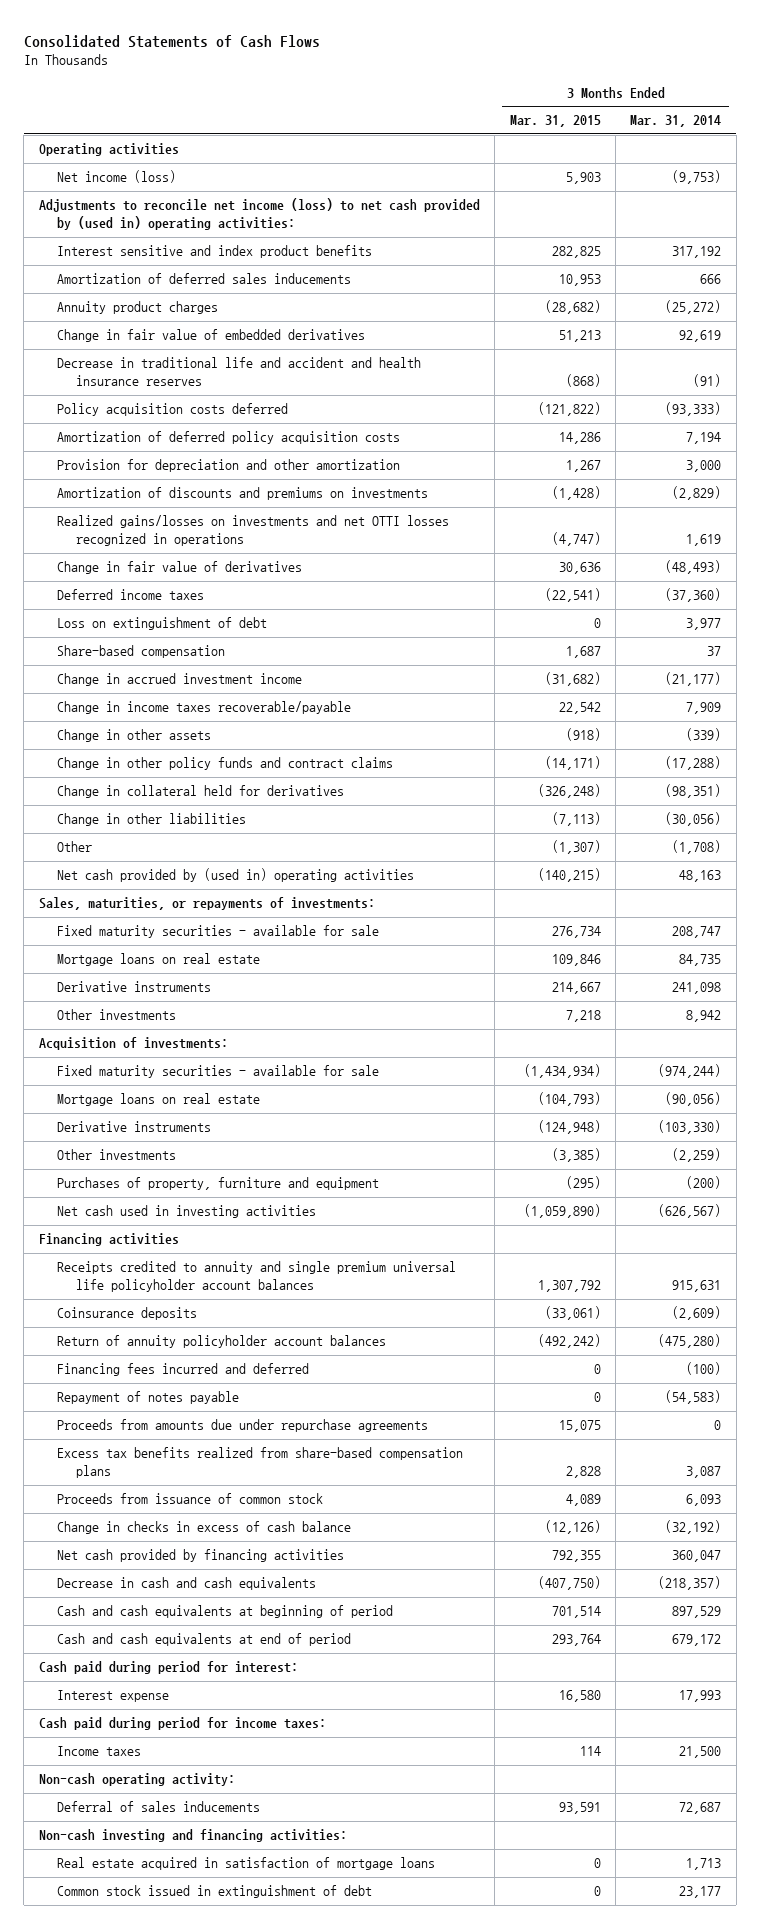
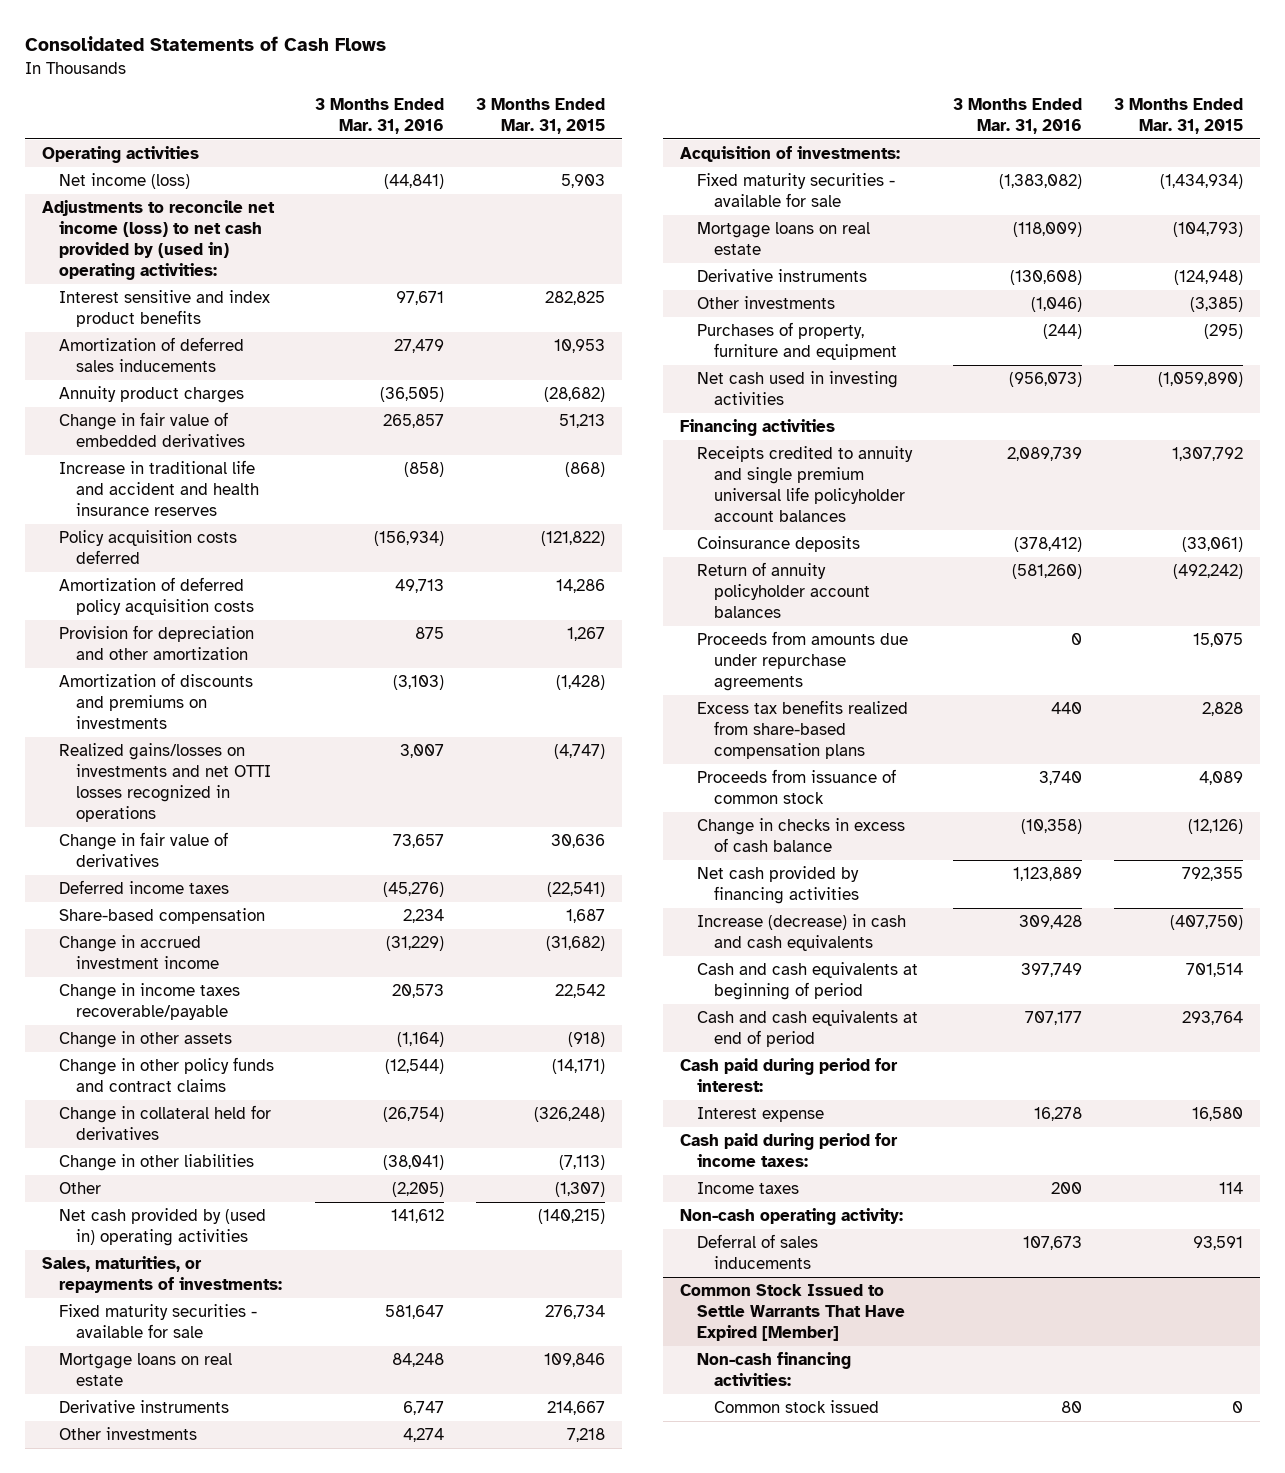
- | 3 Months Ended Mar. 31, 2015 | 3 Months Ended Mar. 31, 2014
+ | 3 Months Ended Mar. 31, 2016 | 3 Months Ended Mar. 31, 2015
- Decrease in traditional life and accident and health insurance reserves | (868) | (91)
+ Increase in traditional life and accident and health insurance reserves | (858) | (868)
- Loss on extinguishment of debt | 0 | 3,977
- Financing fees incurred and deferred | 0 | (100)
- Repayment of notes payable | 0 | (54,583)
- Decrease in cash and cash equivalents | (407,750) | (218,357)
+ Increase (decrease) in cash and cash equivalents | 309,428 | (407,750)
- Non-cash investing and financing activities:
- Real estate acquired in satisfaction of mortgage loans | 0 | 1,713
- Common stock issued in extinguishment of debt | 0 | 23,177
+ Common Stock Issued to Settle Warrants That Have Expired [Member]
+ Non-cash financing activities:
+ Common stock issued | 80 | 0

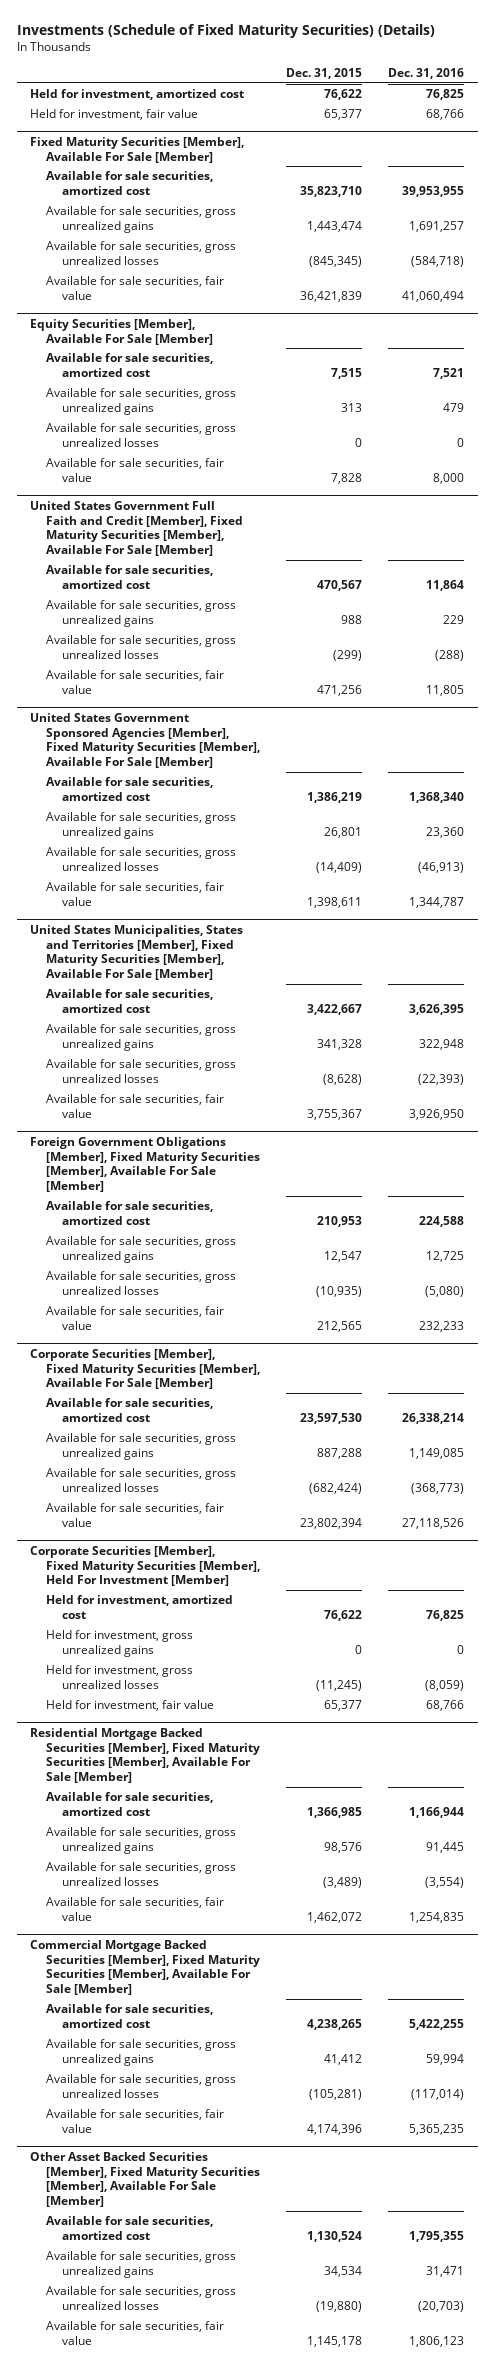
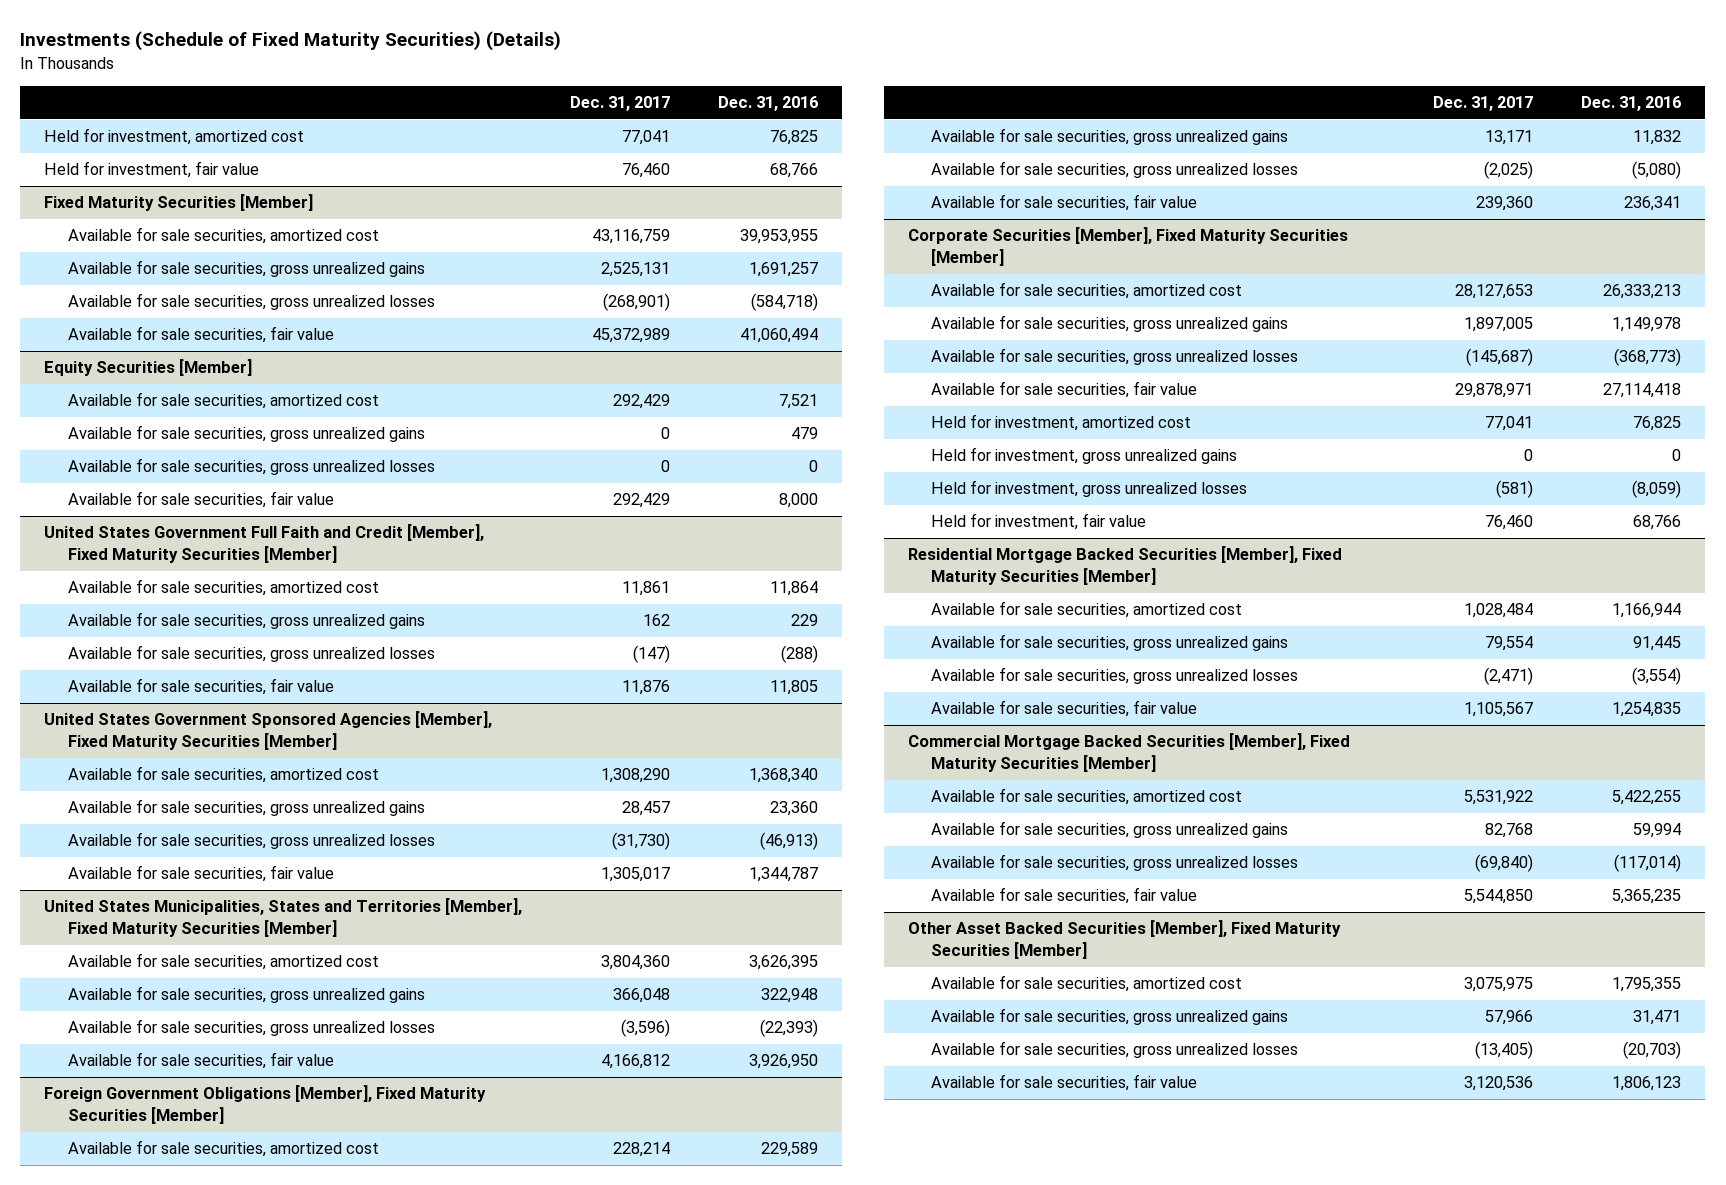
- | Dec. 31, 2015 | Dec. 31, 2016
+ | Dec. 31, 2017 | Dec. 31, 2016
- Fixed Maturity Securities [Member], Available For Sale [Member]
+ Fixed Maturity Securities [Member]
- Equity Securities [Member], Available For Sale [Member]
+ Equity Securities [Member]
- United States Government Full Faith and Credit [Member], Fixed Maturity Securities [Member], Available For Sale [Member]
+ United States Government Full Faith and Credit [Member], Fixed Maturity Securities [Member]
- United States Government Sponsored Agencies [Member], Fixed Maturity Securities [Member], Available For Sale [Member]
+ United States Government Sponsored Agencies [Member], Fixed Maturity Securities [Member]
- United States Municipalities, States and Territories [Member], Fixed Maturity Securities [Member], Available For Sale [Member]
+ United States Municipalities, States and Territories [Member], Fixed Maturity Securities [Member]
- Foreign Government Obligations [Member], Fixed Maturity Securities [Member], Available For Sale [Member]
- Available for sale securities, amortized cost | 210,953 | 224,588
- Available for sale securities, gross unrealized gains | 12,547 | 12,725
+ Foreign Government Obligations [Member], Fixed Maturity Securities [Member]
+ Available for sale securities, amortized cost | 228,214 | 229,589
+ Available for sale securities, gross unrealized gains | 13,171 | 11,832
- Available for sale securities, fair value | 212,565 | 232,233
- Corporate Securities [Member], Fixed Maturity Securities [Member], Available For Sale [Member]
- Available for sale securities, amortized cost | 23,597,530 | 26,338,214
- Available for sale securities, gross unrealized gains | 887,288 | 1,149,085
+ Available for sale securities, fair value | 239,360 | 236,341
+ Corporate Securities [Member], Fixed Maturity Securities [Member]
+ Available for sale securities, amortized cost | 28,127,653 | 26,333,213
+ Available for sale securities, gross unrealized gains | 1,897,005 | 1,149,978
- Available for sale securities, fair value | 23,802,394 | 27,118,526
- Corporate Securities [Member], Fixed Maturity Securities [Member], Held For Investment [Member]
+ Available for sale securities, fair value | 29,878,971 | 27,114,418
- Residential Mortgage Backed Securities [Member], Fixed Maturity Securities [Member], Available For Sale [Member]
+ Residential Mortgage Backed Securities [Member], Fixed Maturity Securities [Member]
- Commercial Mortgage Backed Securities [Member], Fixed Maturity Securities [Member], Available For Sale [Member]
+ Commercial Mortgage Backed Securities [Member], Fixed Maturity Securities [Member]
- Other Asset Backed Securities [Member], Fixed Maturity Securities [Member], Available For Sale [Member]
+ Other Asset Backed Securities [Member], Fixed Maturity Securities [Member]

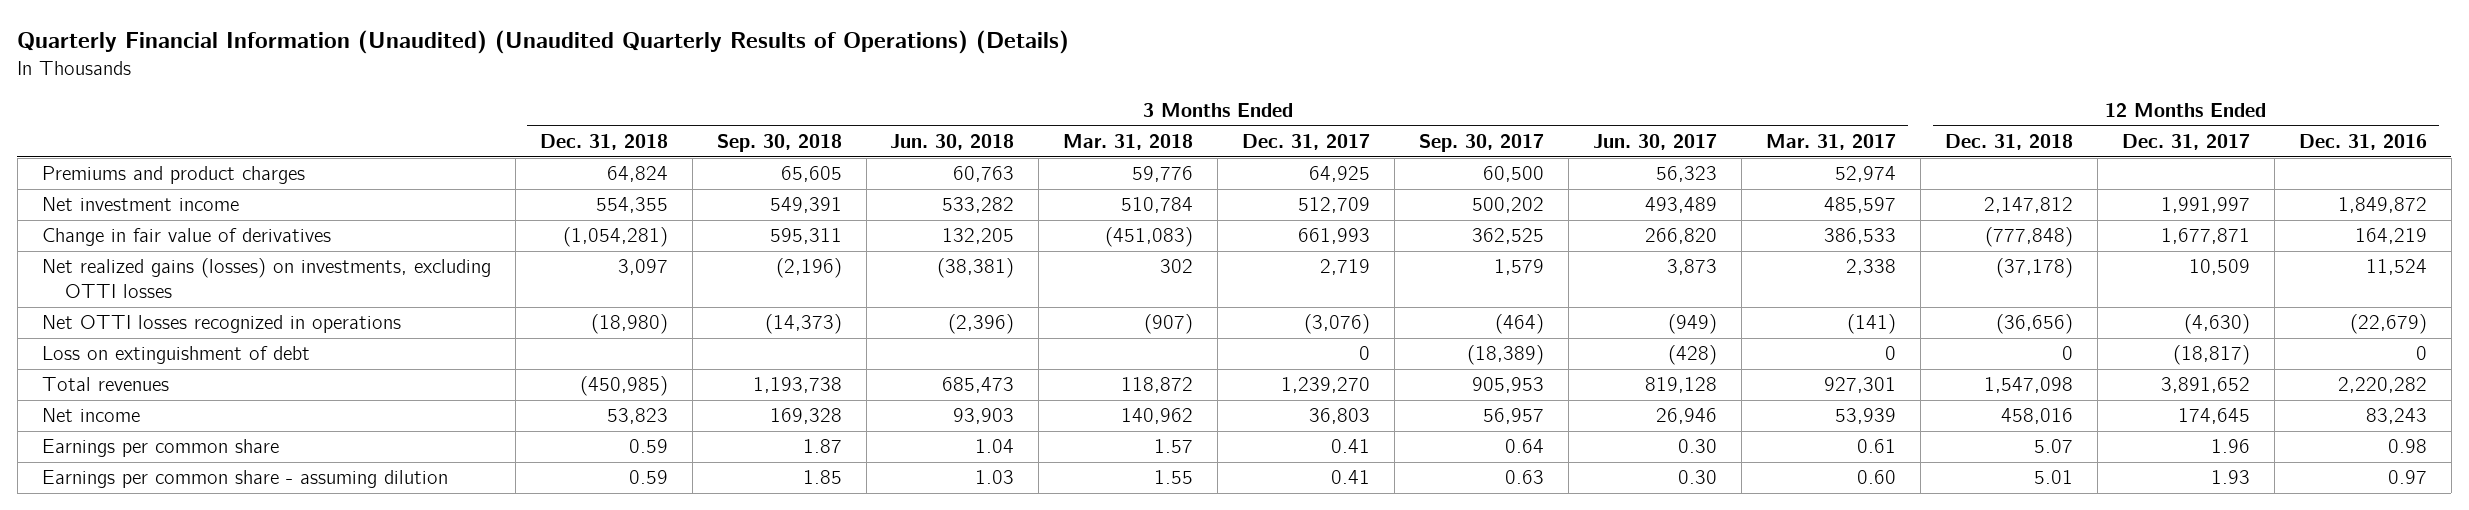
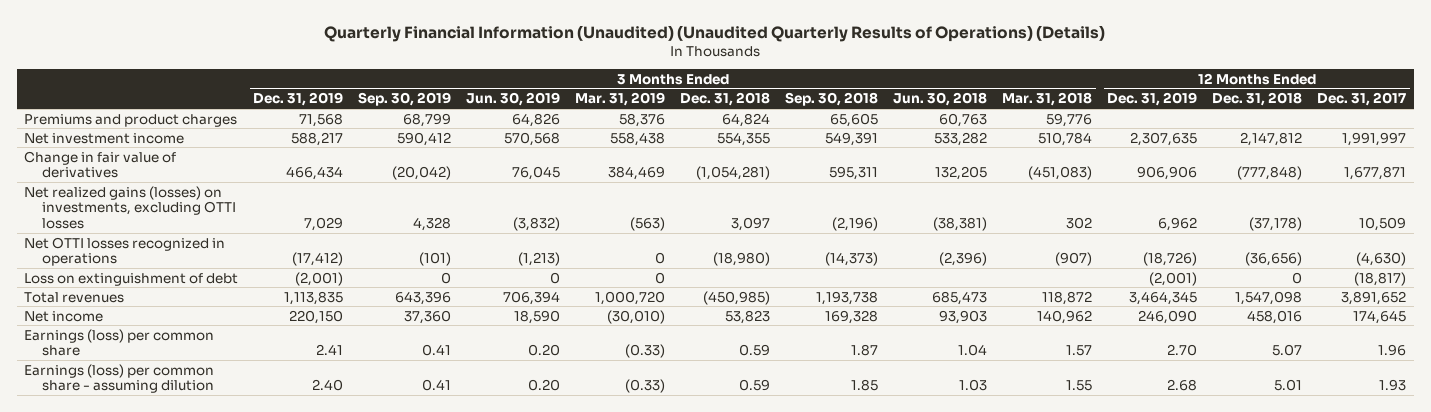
- | 3 Months Ended Dec. 31, 2018 | 3 Months Ended Sep. 30, 2018 | 3 Months Ended Jun. 30, 2018 | 3 Months Ended Mar. 31, 2018 | 3 Months Ended Dec. 31, 2017 | 3 Months Ended Sep. 30, 2017 | 3 Months Ended Jun. 30, 2017 | 3 Months Ended Mar. 31, 2017 | 12 Months Ended Dec. 31, 2018 | 12 Months Ended Dec. 31, 2017 | 12 Months Ended Dec. 31, 2016
+ | 3 Months Ended Dec. 31, 2019 | 3 Months Ended Sep. 30, 2019 | 3 Months Ended Jun. 30, 2019 | 3 Months Ended Mar. 31, 2019 | 3 Months Ended Dec. 31, 2018 | 3 Months Ended Sep. 30, 2018 | 3 Months Ended Jun. 30, 2018 | 3 Months Ended Mar. 31, 2018 | 12 Months Ended Dec. 31, 2019 | 12 Months Ended Dec. 31, 2018 | 12 Months Ended Dec. 31, 2017
- Earnings per common share | 0.59 | 1.87 | 1.04 | 1.57 | 0.41 | 0.64 | 0.30 | 0.61 | 5.07 | 1.96 | 0.98
- Earnings per common share - assuming dilution | 0.59 | 1.85 | 1.03 | 1.55 | 0.41 | 0.63 | 0.30 | 0.60 | 5.01 | 1.93 | 0.97
+ Earnings (loss) per common share | 2.41 | 0.41 | 0.20 | (0.33) | 0.59 | 1.87 | 1.04 | 1.57 | 2.70 | 5.07 | 1.96
+ Earnings (loss) per common share - assuming dilution | 2.40 | 0.41 | 0.20 | (0.33) | 0.59 | 1.85 | 1.03 | 1.55 | 2.68 | 5.01 | 1.93

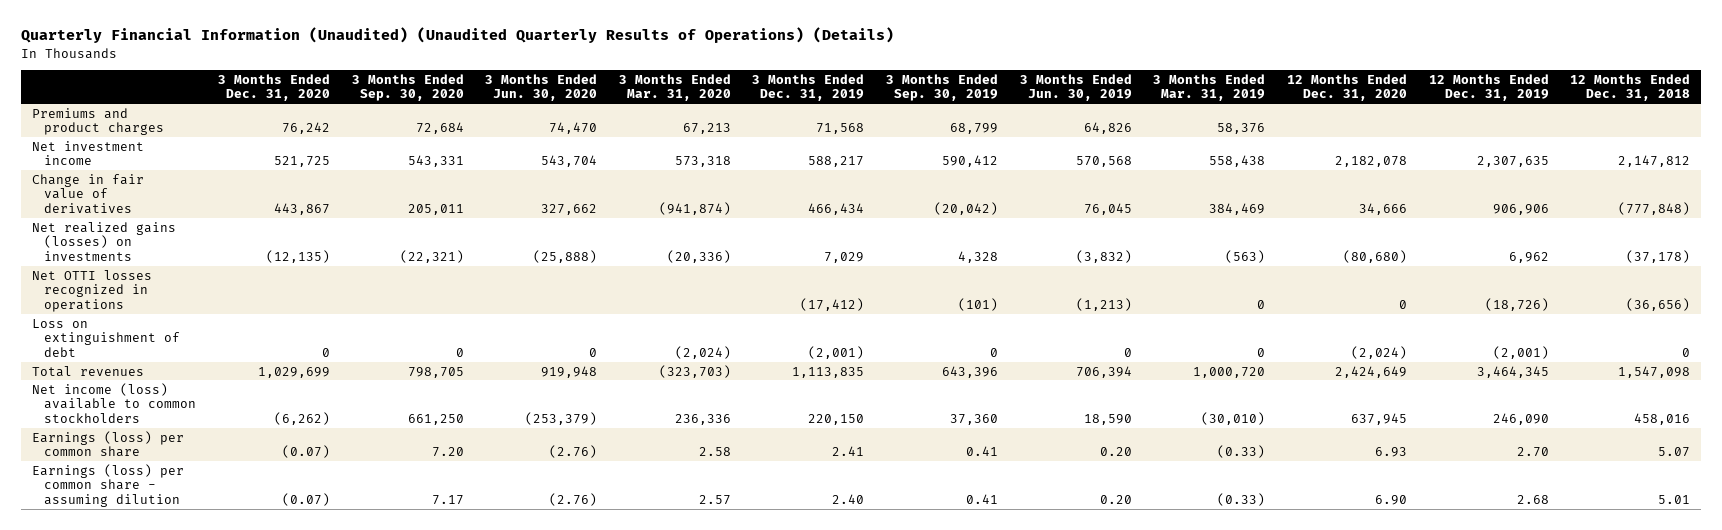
- | 3 Months Ended Dec. 31, 2019 | 3 Months Ended Sep. 30, 2019 | 3 Months Ended Jun. 30, 2019 | 3 Months Ended Mar. 31, 2019 | 3 Months Ended Dec. 31, 2018 | 3 Months Ended Sep. 30, 2018 | 3 Months Ended Jun. 30, 2018 | 3 Months Ended Mar. 31, 2018 | 12 Months Ended Dec. 31, 2019 | 12 Months Ended Dec. 31, 2018 | 12 Months Ended Dec. 31, 2017
+ | 3 Months Ended Dec. 31, 2020 | 3 Months Ended Sep. 30, 2020 | 3 Months Ended Jun. 30, 2020 | 3 Months Ended Mar. 31, 2020 | 3 Months Ended Dec. 31, 2019 | 3 Months Ended Sep. 30, 2019 | 3 Months Ended Jun. 30, 2019 | 3 Months Ended Mar. 31, 2019 | 12 Months Ended Dec. 31, 2020 | 12 Months Ended Dec. 31, 2019 | 12 Months Ended Dec. 31, 2018
- Net realized gains (losses) on investments, excluding OTTI losses | 7,029 | 4,328 | (3,832) | (563) | 3,097 | (2,196) | (38,381) | 302 | 6,962 | (37,178) | 10,509
+ Net realized gains (losses) on investments | (12,135) | (22,321) | (25,888) | (20,336) | 7,029 | 4,328 | (3,832) | (563) | (80,680) | 6,962 | (37,178)
- Net income | 220,150 | 37,360 | 18,590 | (30,010) | 53,823 | 169,328 | 93,903 | 140,962 | 246,090 | 458,016 | 174,645
+ Net income (loss) available to common stockholders | (6,262) | 661,250 | (253,379) | 236,336 | 220,150 | 37,360 | 18,590 | (30,010) | 637,945 | 246,090 | 458,016

